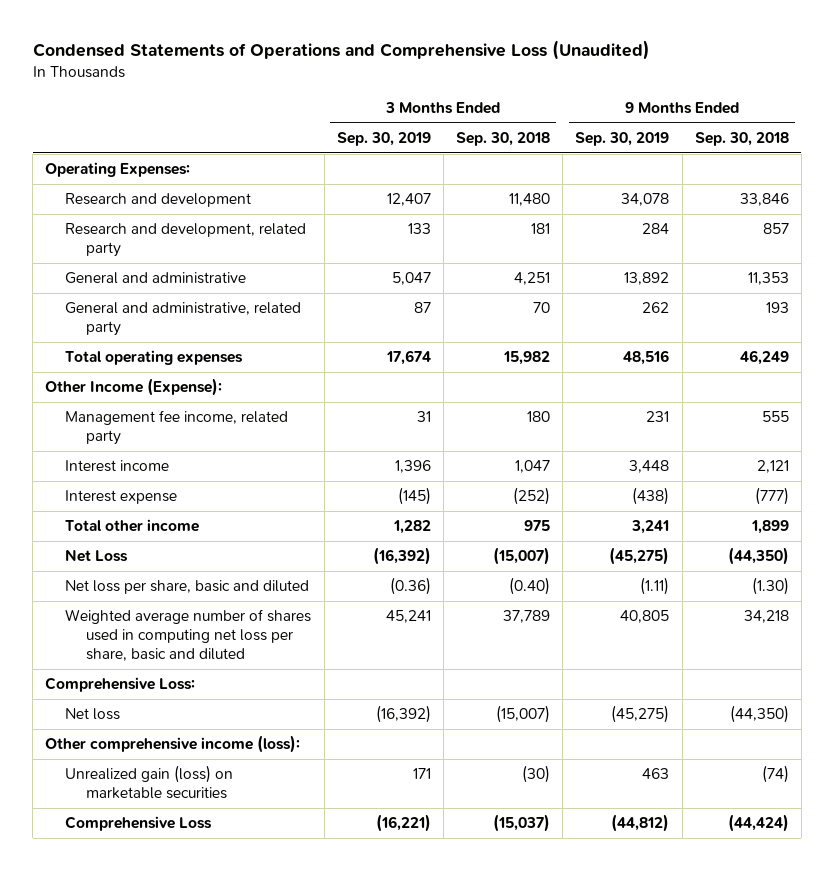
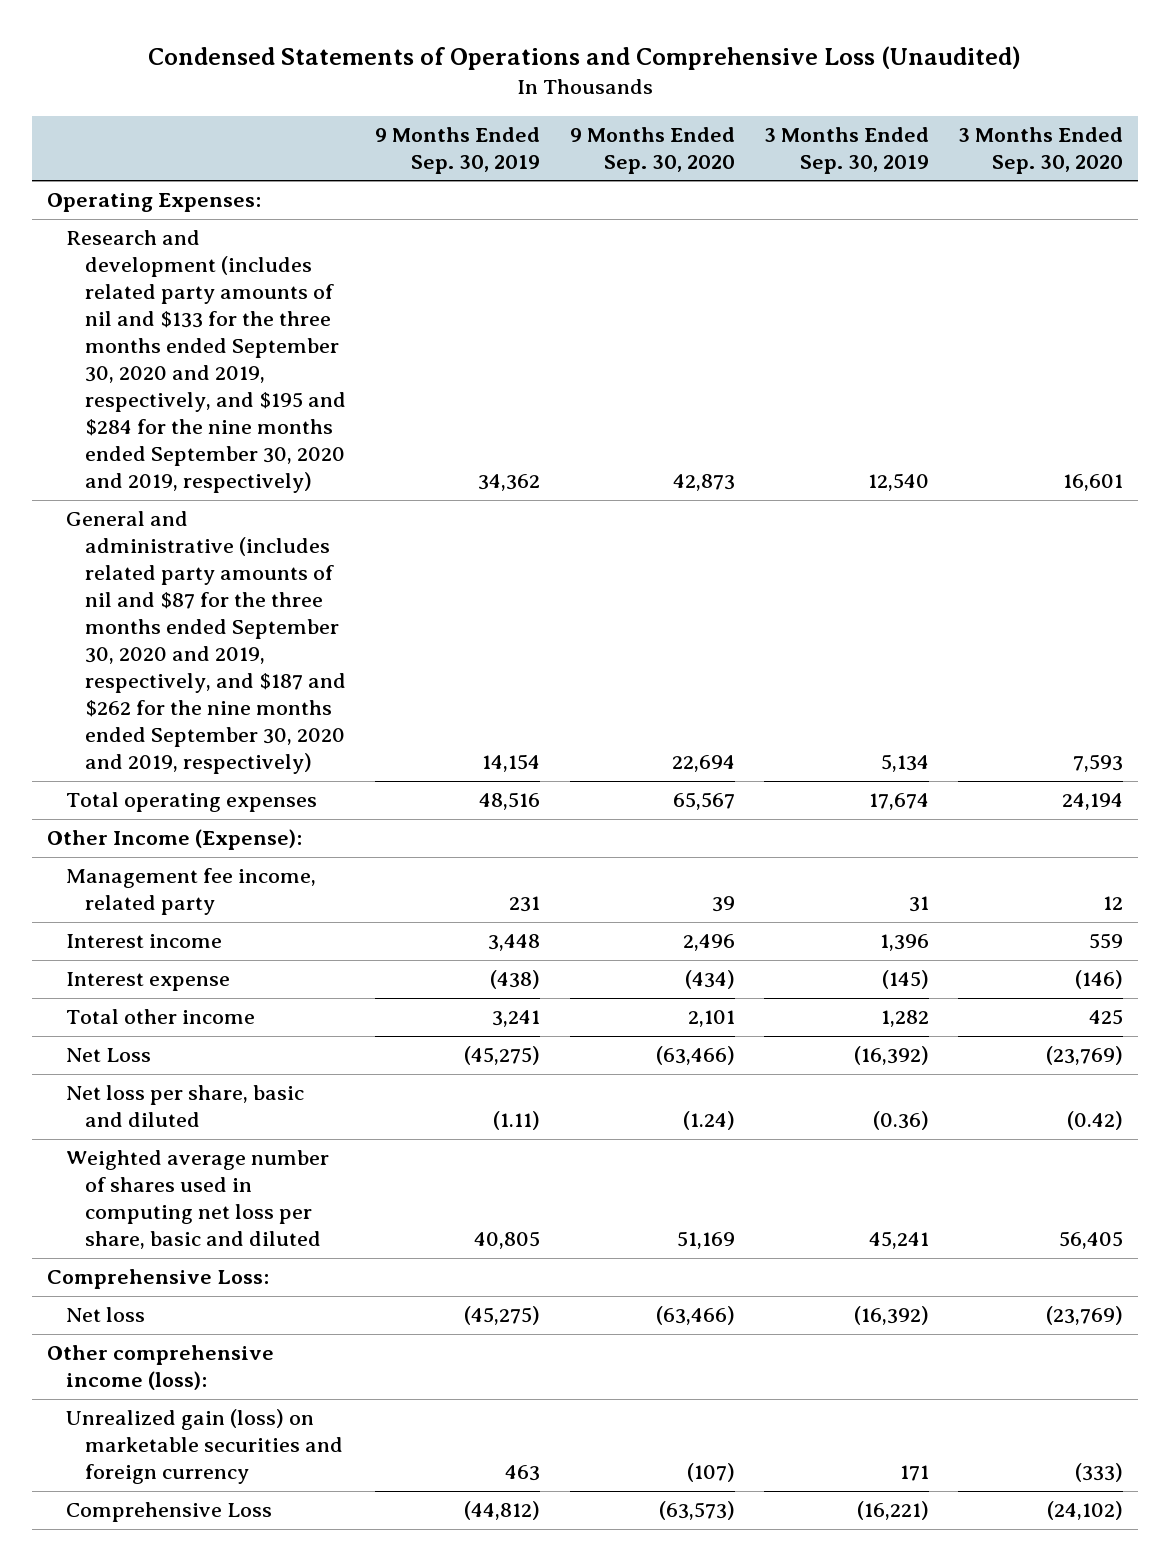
- | 3 Months Ended Sep. 30, 2019 | 3 Months Ended Sep. 30, 2018 | 9 Months Ended Sep. 30, 2019 | 9 Months Ended Sep. 30, 2018
+ | 9 Months Ended Sep. 30, 2019 | 9 Months Ended Sep. 30, 2020 | 3 Months Ended Sep. 30, 2019 | 3 Months Ended Sep. 30, 2020
- Research and development | 12,407 | 11,480 | 34,078 | 33,846
- Research and development, related party | 133 | 181 | 284 | 857
- General and administrative | 5,047 | 4,251 | 13,892 | 11,353
- General and administrative, related party | 87 | 70 | 262 | 193
+ Research and development (includes related party amounts of nil and $133 for the three months ended September 30, 2020 and 2019, respectively, and $195 and $284 for the nine months ended September 30, 2020 and 2019, respectively) | 34,362 | 42,873 | 12,540 | 16,601
+ General and administrative (includes related party amounts of nil and $87 for the three months ended September 30, 2020 and 2019, respectively, and $187 and $262 for the nine months ended September 30, 2020 and 2019, respectively) | 14,154 | 22,694 | 5,134 | 7,593
- Unrealized gain (loss) on marketable securities | 171 | (30) | 463 | (74)
+ Unrealized gain (loss) on marketable securities and foreign currency | 463 | (107) | 171 | (333)

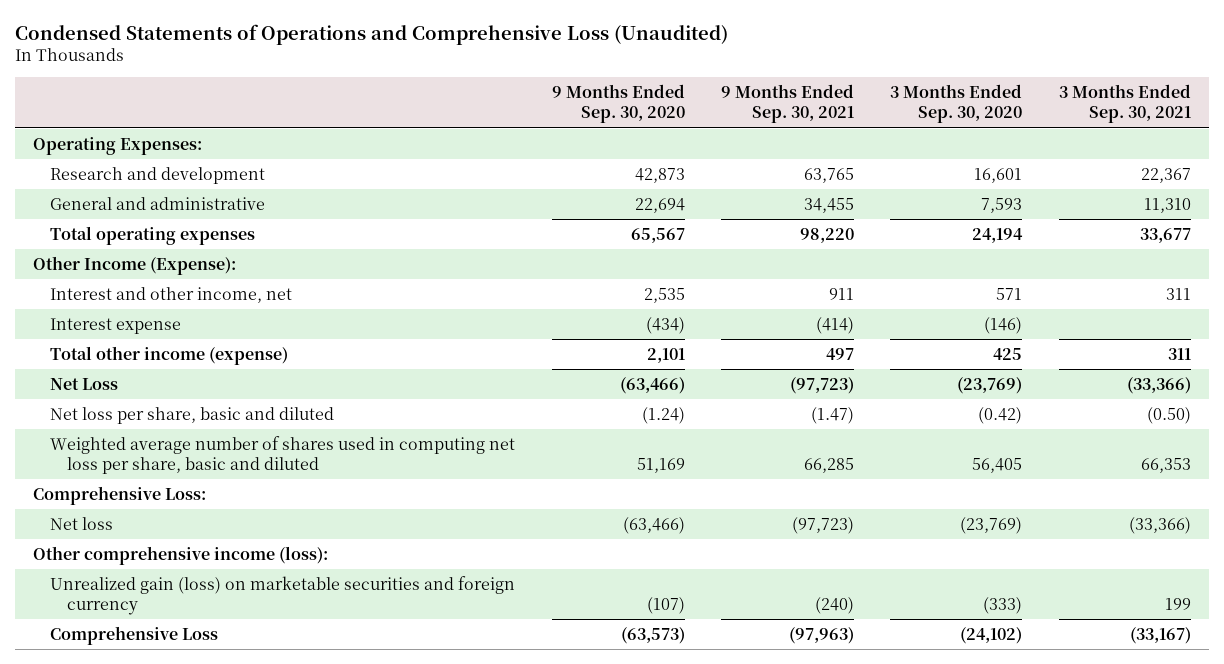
- | 9 Months Ended Sep. 30, 2019 | 9 Months Ended Sep. 30, 2020 | 3 Months Ended Sep. 30, 2019 | 3 Months Ended Sep. 30, 2020
+ | 9 Months Ended Sep. 30, 2020 | 9 Months Ended Sep. 30, 2021 | 3 Months Ended Sep. 30, 2020 | 3 Months Ended Sep. 30, 2021
- Research and development (includes related party amounts of nil and $133 for the three months ended September 30, 2020 and 2019, respectively, and $195 and $284 for the nine months ended September 30, 2020 and 2019, respectively) | 34,362 | 42,873 | 12,540 | 16,601
- General and administrative (includes related party amounts of nil and $87 for the three months ended September 30, 2020 and 2019, respectively, and $187 and $262 for the nine months ended September 30, 2020 and 2019, respectively) | 14,154 | 22,694 | 5,134 | 7,593
+ Research and development | 42,873 | 63,765 | 16,601 | 22,367
+ General and administrative | 22,694 | 34,455 | 7,593 | 11,310
- Management fee income, related party | 231 | 39 | 31 | 12
- Interest income | 3,448 | 2,496 | 1,396 | 559
+ Interest and other income, net | 2,535 | 911 | 571 | 311
- Total other income | 3,241 | 2,101 | 1,282 | 425
+ Total other income (expense) | 2,101 | 497 | 425 | 311

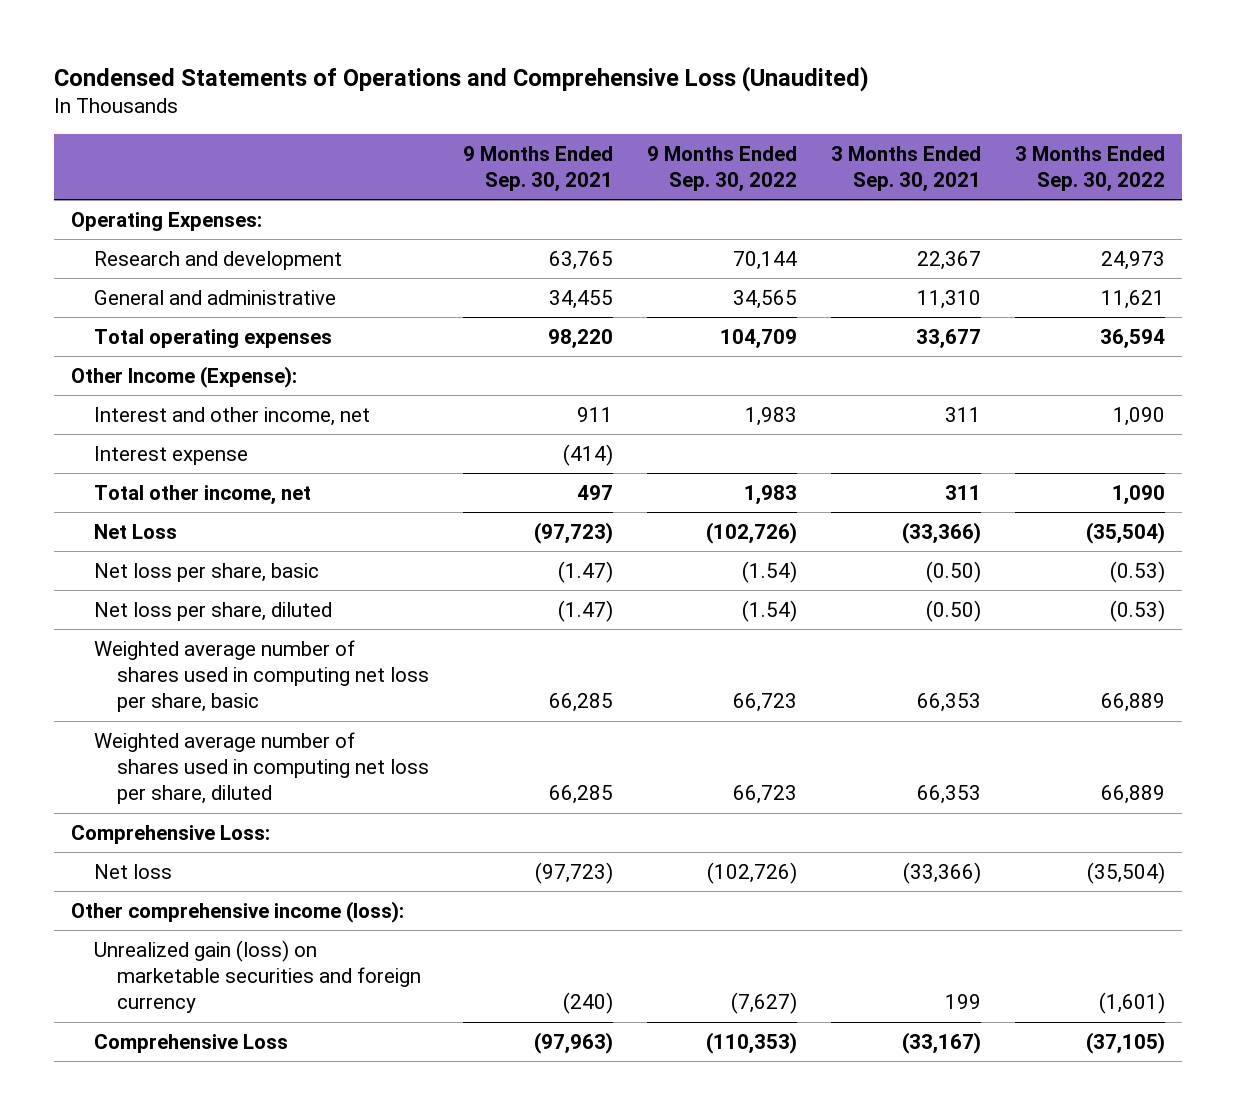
- | 9 Months Ended Sep. 30, 2020 | 9 Months Ended Sep. 30, 2021 | 3 Months Ended Sep. 30, 2020 | 3 Months Ended Sep. 30, 2021
+ | 9 Months Ended Sep. 30, 2021 | 9 Months Ended Sep. 30, 2022 | 3 Months Ended Sep. 30, 2021 | 3 Months Ended Sep. 30, 2022
- Total other income (expense) | 2,101 | 497 | 425 | 311
+ Total other income, net | 497 | 1,983 | 311 | 1,090
- Net loss per share, basic and diluted | (1.24) | (1.47) | (0.42) | (0.50)
- Weighted average number of shares used in computing net loss per share, basic and diluted | 51,169 | 66,285 | 56,405 | 66,353
+ Net loss per share, basic | (1.47) | (1.54) | (0.50) | (0.53)
+ Net loss per share, diluted | (1.47) | (1.54) | (0.50) | (0.53)
+ Weighted average number of shares used in computing net loss per share, basic | 66,285 | 66,723 | 66,353 | 66,889
+ Weighted average number of shares used in computing net loss per share, diluted | 66,285 | 66,723 | 66,353 | 66,889

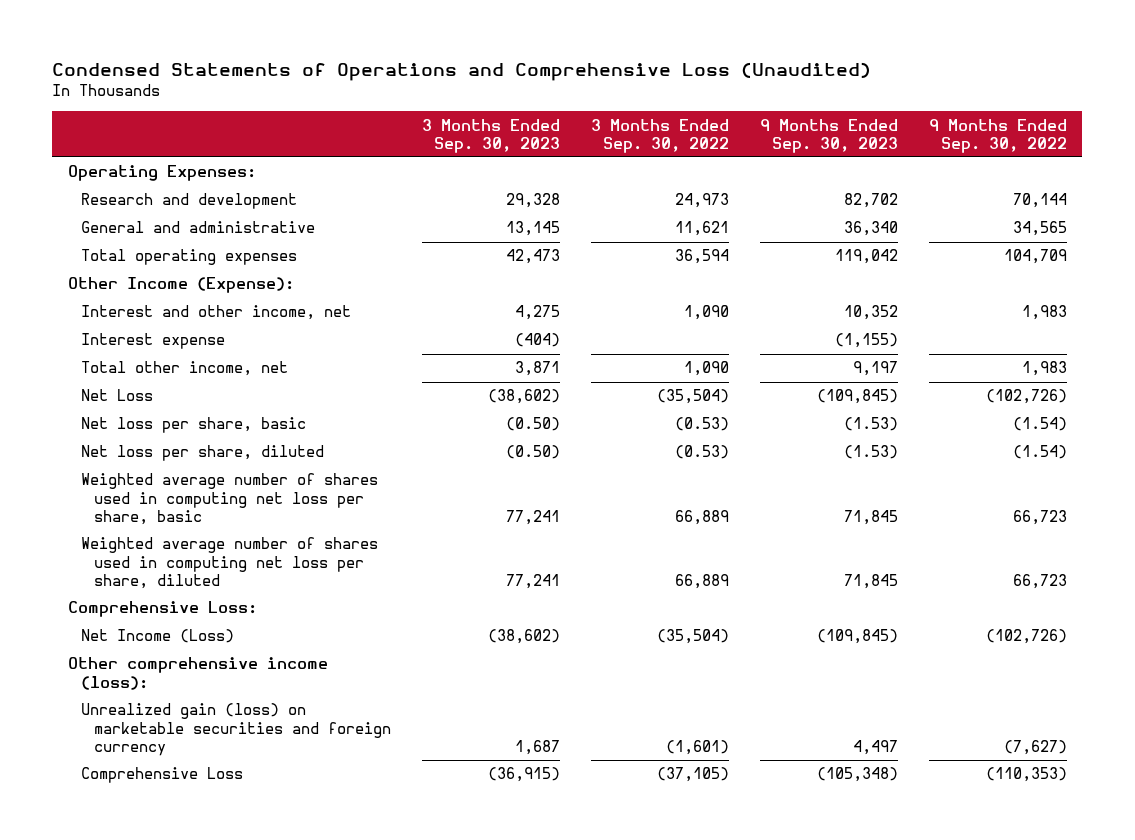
- | 9 Months Ended Sep. 30, 2021 | 9 Months Ended Sep. 30, 2022 | 3 Months Ended Sep. 30, 2021 | 3 Months Ended Sep. 30, 2022
+ | 3 Months Ended Sep. 30, 2023 | 3 Months Ended Sep. 30, 2022 | 9 Months Ended Sep. 30, 2023 | 9 Months Ended Sep. 30, 2022
- Net loss | (97,723) | (102,726) | (33,366) | (35,504)
+ Net Income (Loss) | (38,602) | (35,504) | (109,845) | (102,726)

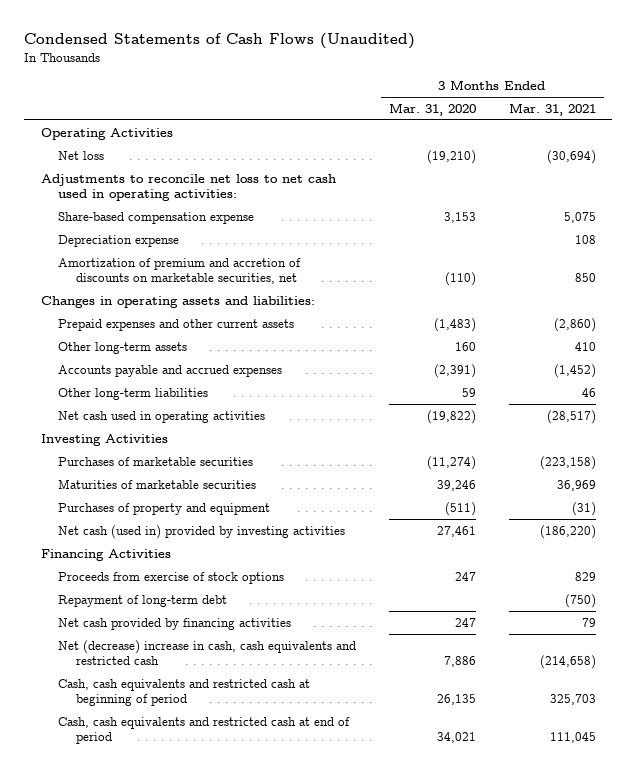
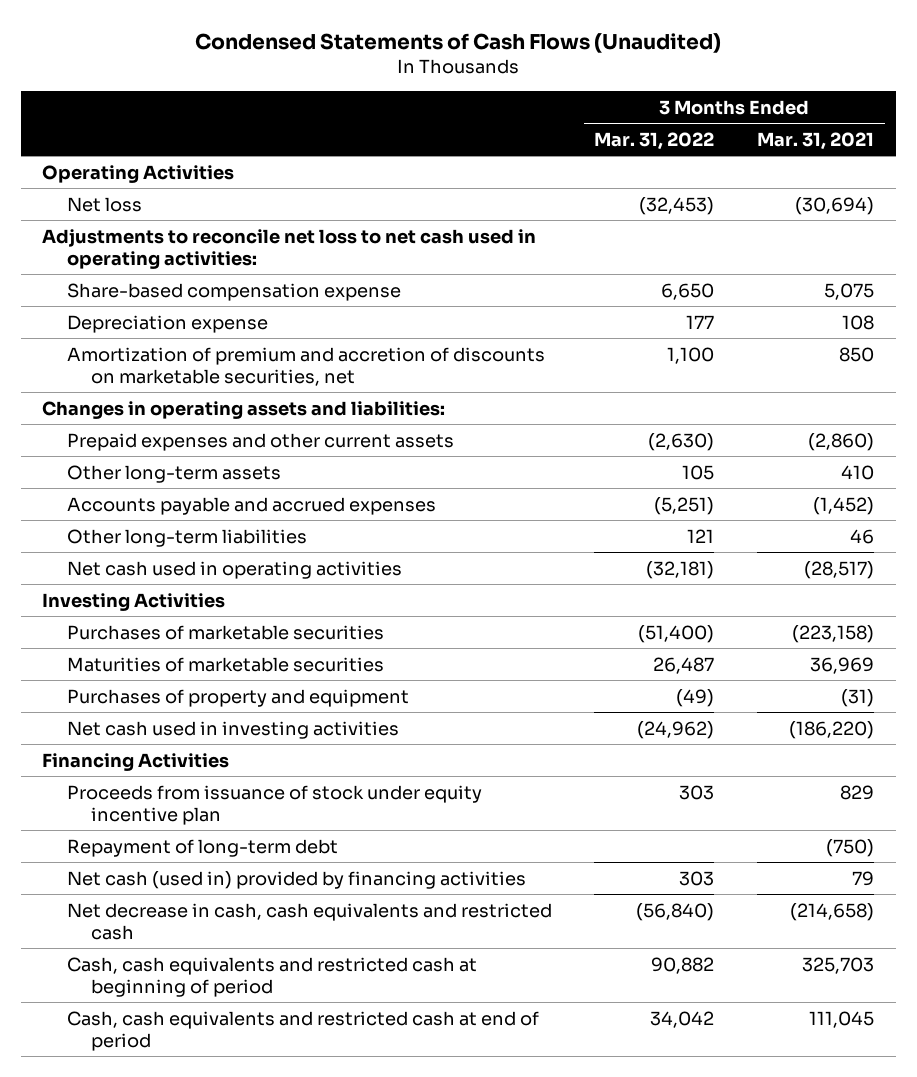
- | 3 Months Ended Mar. 31, 2020 | 3 Months Ended Mar. 31, 2021
+ | 3 Months Ended Mar. 31, 2022 | 3 Months Ended Mar. 31, 2021
- Net cash (used in) provided by investing activities | 27,461 | (186,220)
+ Net cash used in investing activities | (24,962) | (186,220)
- Proceeds from exercise of stock options | 247 | 829
+ Proceeds from issuance of stock under equity incentive plan | 303 | 829
- Net cash provided by financing activities | 247 | 79
- Net (decrease) increase in cash, cash equivalents and restricted cash | 7,886 | (214,658)
+ Net cash (used in) provided by financing activities | 303 | 79
+ Net decrease in cash, cash equivalents and restricted cash | (56,840) | (214,658)

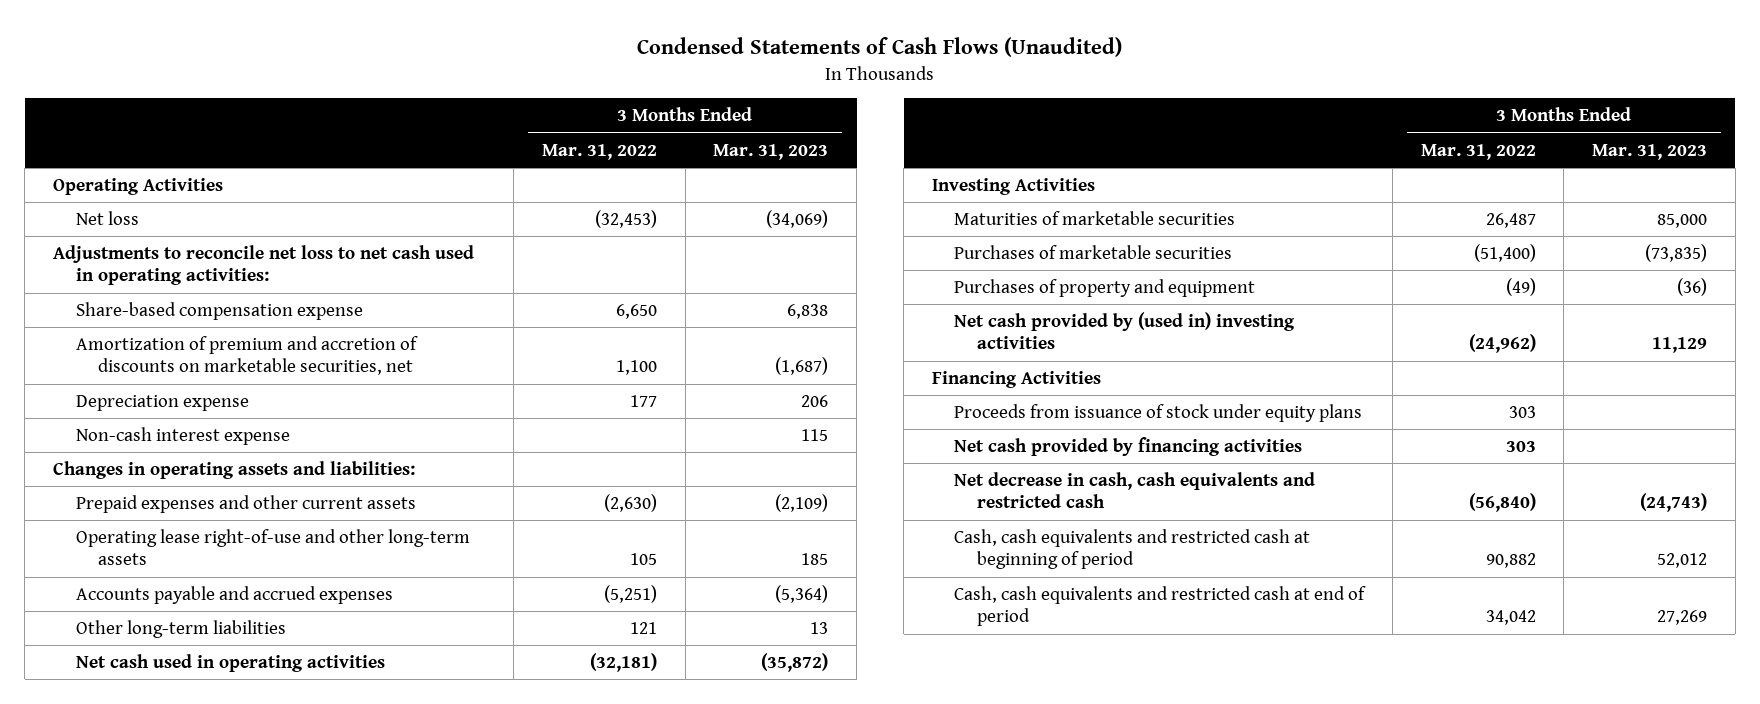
- | 3 Months Ended Mar. 31, 2022 | 3 Months Ended Mar. 31, 2021
+ | 3 Months Ended Mar. 31, 2022 | 3 Months Ended Mar. 31, 2023
moved down: Depreciation expense | 177 | 206
+ Non-cash interest expense | | 115
- Other long-term assets | 105 | 410
+ Operating lease right-of-use and other long-term assets | 105 | 185
moved down: Purchases of marketable securities | (51,400) | (73,835)
- Net cash used in investing activities | (24,962) | (186,220)
+ Net cash provided by (used in) investing activities | (24,962) | 11,129
- Proceeds from issuance of stock under equity incentive plan | 303 | 829
- Repayment of long-term debt | | (750)
- Net cash (used in) provided by financing activities | 303 | 79
+ Proceeds from issuance of stock under equity plans | 303 |
+ Net cash provided by financing activities | 303 |

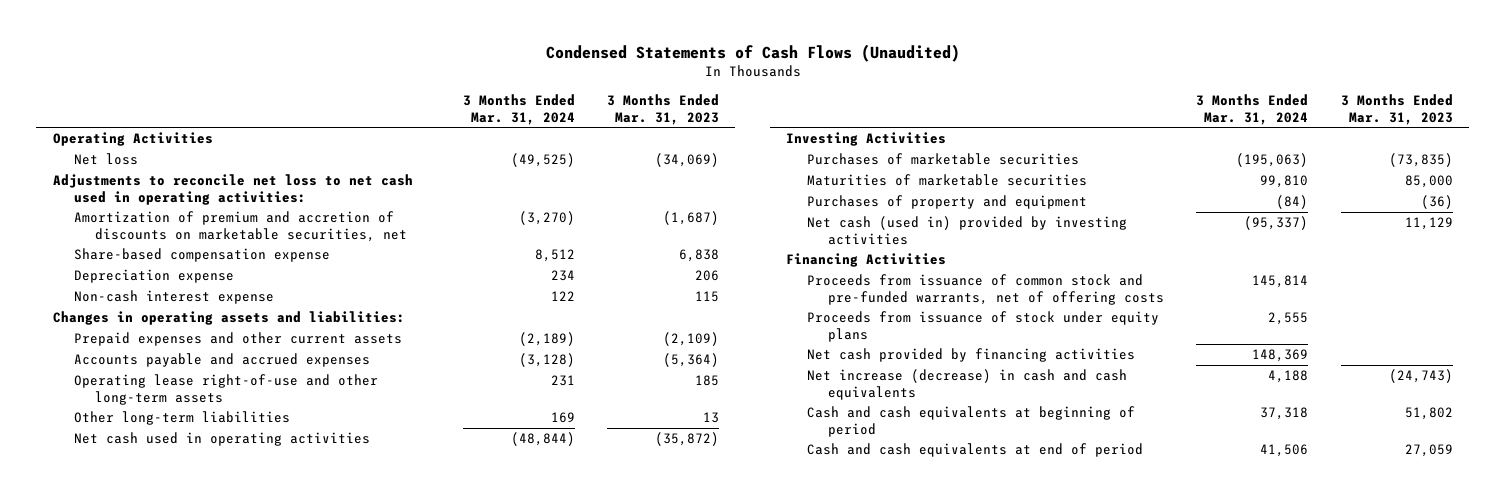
- | 3 Months Ended Mar. 31, 2022 | 3 Months Ended Mar. 31, 2023
+ | 3 Months Ended Mar. 31, 2024 | 3 Months Ended Mar. 31, 2023
moved down: Share-based compensation expense | 8,512 | 6,838
moved down: Operating lease right-of-use and other long-term assets | 231 | 185
moved down: Maturities of marketable securities | 99,810 | 85,000
- Net cash provided by (used in) investing activities | (24,962) | 11,129
+ Net cash (used in) provided by investing activities | (95,337) | 11,129
+ Proceeds from issuance of common stock and pre-funded warrants, net of offering costs | 145,814 |
- Net decrease in cash, cash equivalents and restricted cash | (56,840) | (24,743)
- Cash, cash equivalents and restricted cash at beginning of period | 90,882 | 52,012
- Cash, cash equivalents and restricted cash at end of period | 34,042 | 27,269
+ Net increase (decrease) in cash and cash equivalents | 4,188 | (24,743)
+ Cash and cash equivalents at beginning of period | 37,318 | 51,802
+ Cash and cash equivalents at end of period | 41,506 | 27,059

